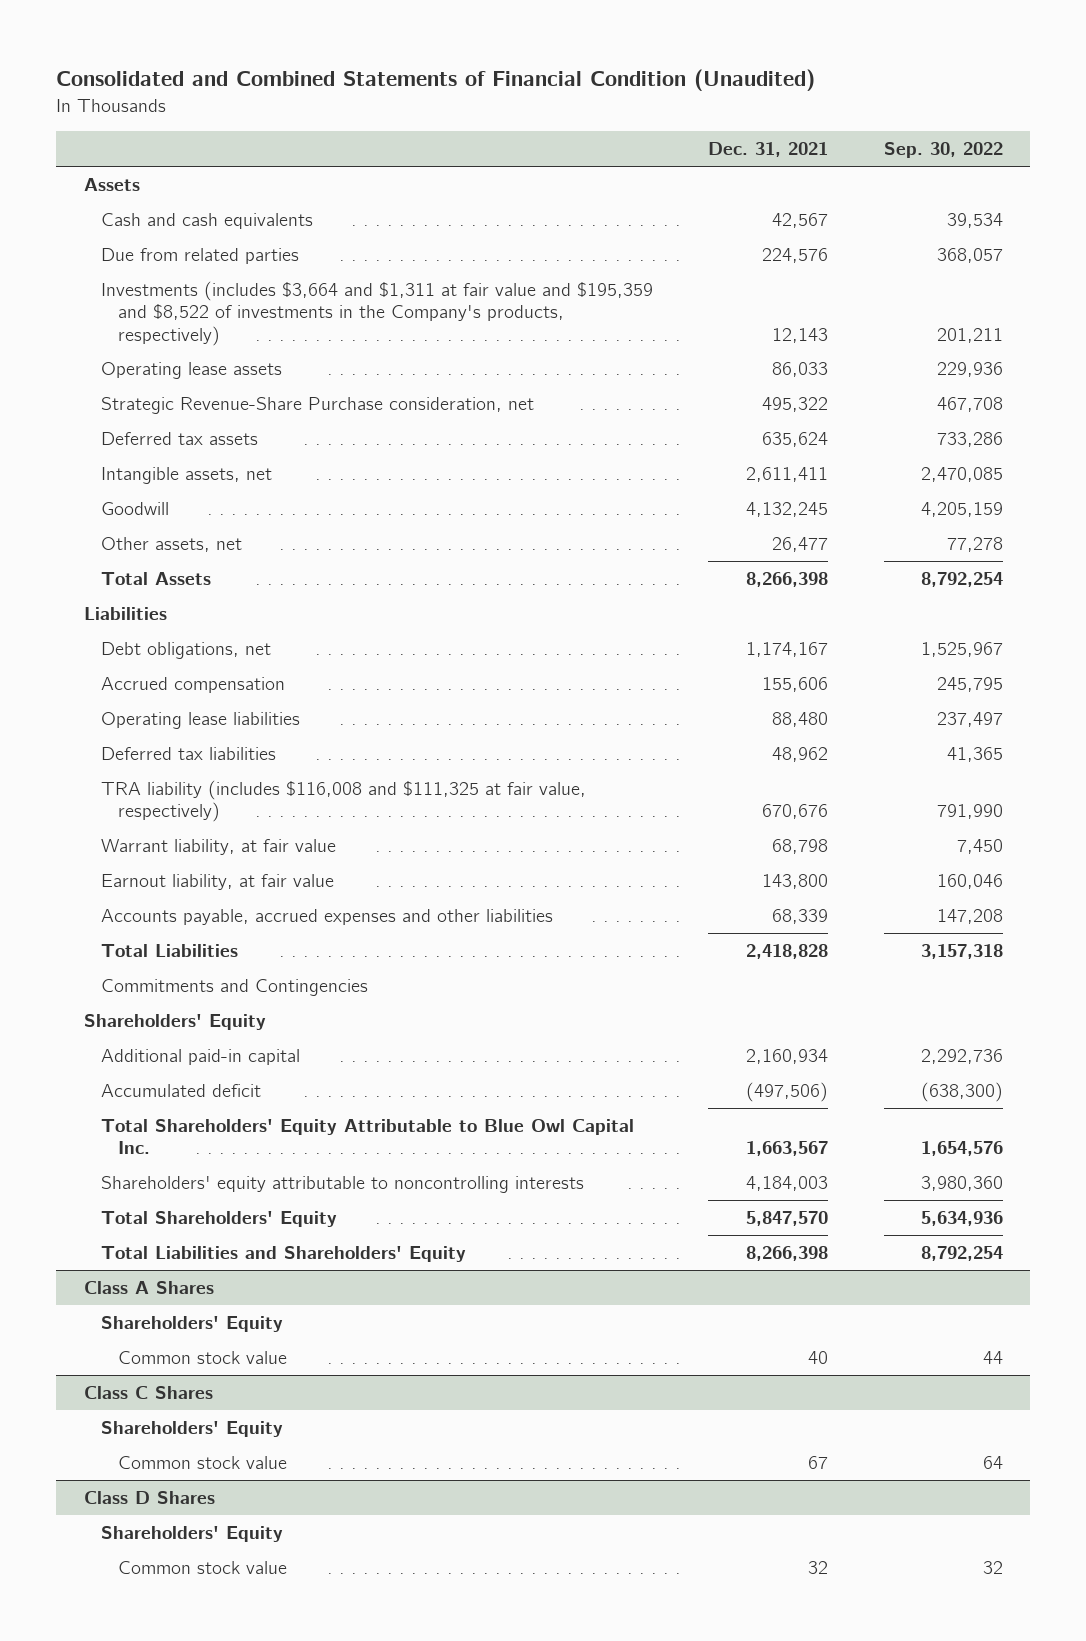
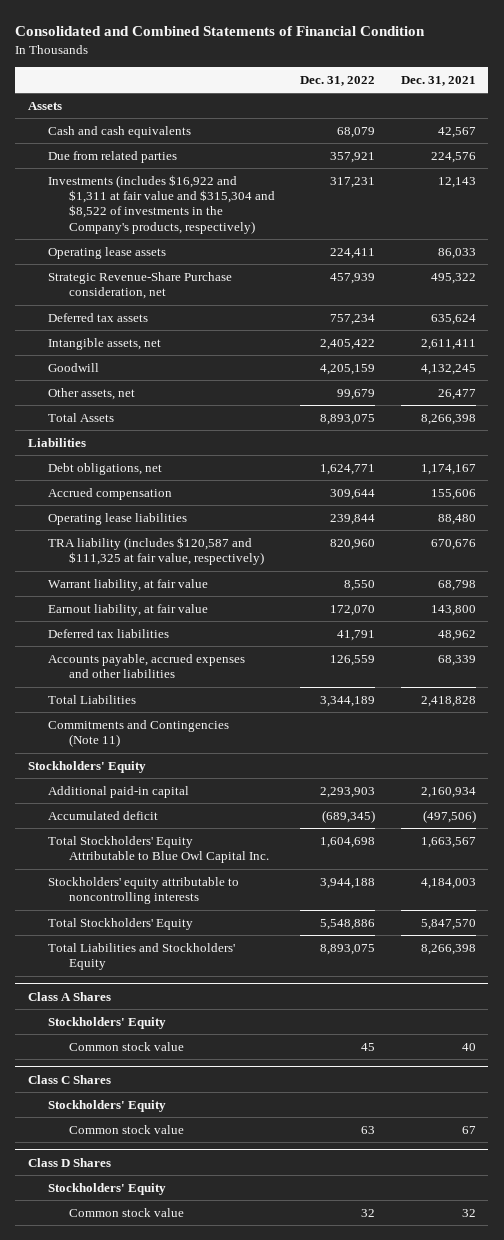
- Consolidated and Combined Statements of Financial Condition (Unaudited)
+ Consolidated and Combined Statements of Financial Condition
- | Dec. 31, 2021 | Sep. 30, 2022
+ | Dec. 31, 2022 | Dec. 31, 2021
- Investments (includes $3,664 and $1,311 at fair value and $195,359 and $8,522 of investments in the Company's products, respectively) | 12,143 | 201,211
+ Investments (includes $16,922 and $1,311 at fair value and $315,304 and $8,522 of investments in the Company's products, respectively) | 317,231 | 12,143
- TRA liability (includes $116,008 and $111,325 at fair value, respectively) | 670,676 | 791,990
+ TRA liability (includes $120,587 and $111,325 at fair value, respectively) | 820,960 | 670,676
moved down: Deferred tax liabilities | 41,791 | 48,962
- Commitments and Contingencies
- Shareholders' Equity
+ Commitments and Contingencies (Note 11)
+ Stockholders' Equity
- Total Shareholders' Equity Attributable to Blue Owl Capital Inc. | 1,663,567 | 1,654,576
- Shareholders' equity attributable to noncontrolling interests | 4,184,003 | 3,980,360
- Total Shareholders' Equity | 5,847,570 | 5,634,936
- Total Liabilities and Shareholders' Equity | 8,266,398 | 8,792,254
+ Total Stockholders' Equity Attributable to Blue Owl Capital Inc. | 1,604,698 | 1,663,567
+ Stockholders' equity attributable to noncontrolling interests | 3,944,188 | 4,184,003
+ Total Stockholders' Equity | 5,548,886 | 5,847,570
+ Total Liabilities and Stockholders' Equity | 8,893,075 | 8,266,398
@ Class A Shares
- Shareholders' Equity
+ Stockholders' Equity
@ Class C Shares
- Shareholders' Equity
+ Stockholders' Equity
@ Class D Shares
- Shareholders' Equity
+ Stockholders' Equity

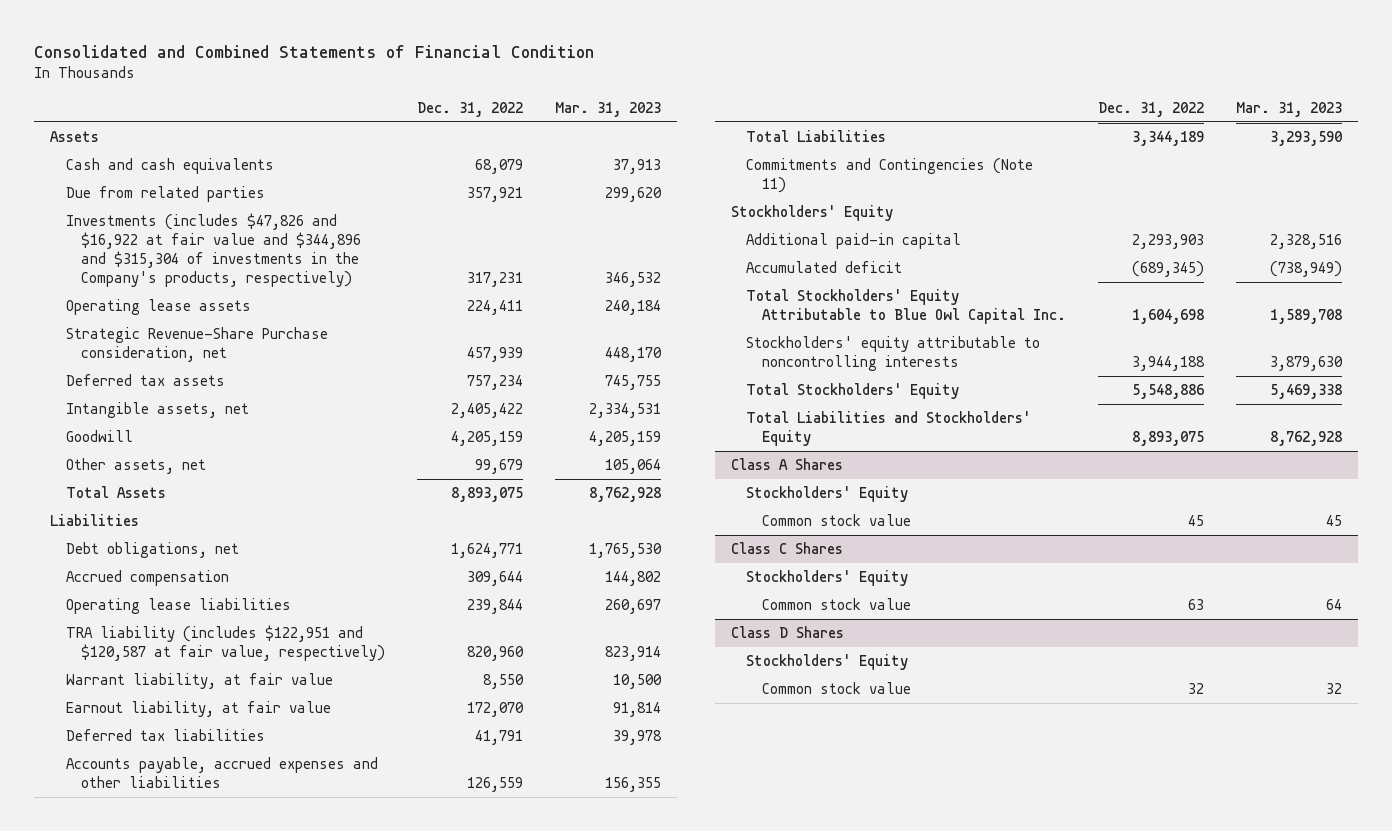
- | Dec. 31, 2022 | Dec. 31, 2021
+ | Dec. 31, 2022 | Mar. 31, 2023
- Investments (includes $16,922 and $1,311 at fair value and $315,304 and $8,522 of investments in the Company's products, respectively) | 317,231 | 12,143
+ Investments (includes $47,826 and $16,922 at fair value and $344,896 and $315,304 of investments in the Company's products, respectively) | 317,231 | 346,532
- TRA liability (includes $120,587 and $111,325 at fair value, respectively) | 820,960 | 670,676
+ TRA liability (includes $122,951 and $120,587 at fair value, respectively) | 820,960 | 823,914

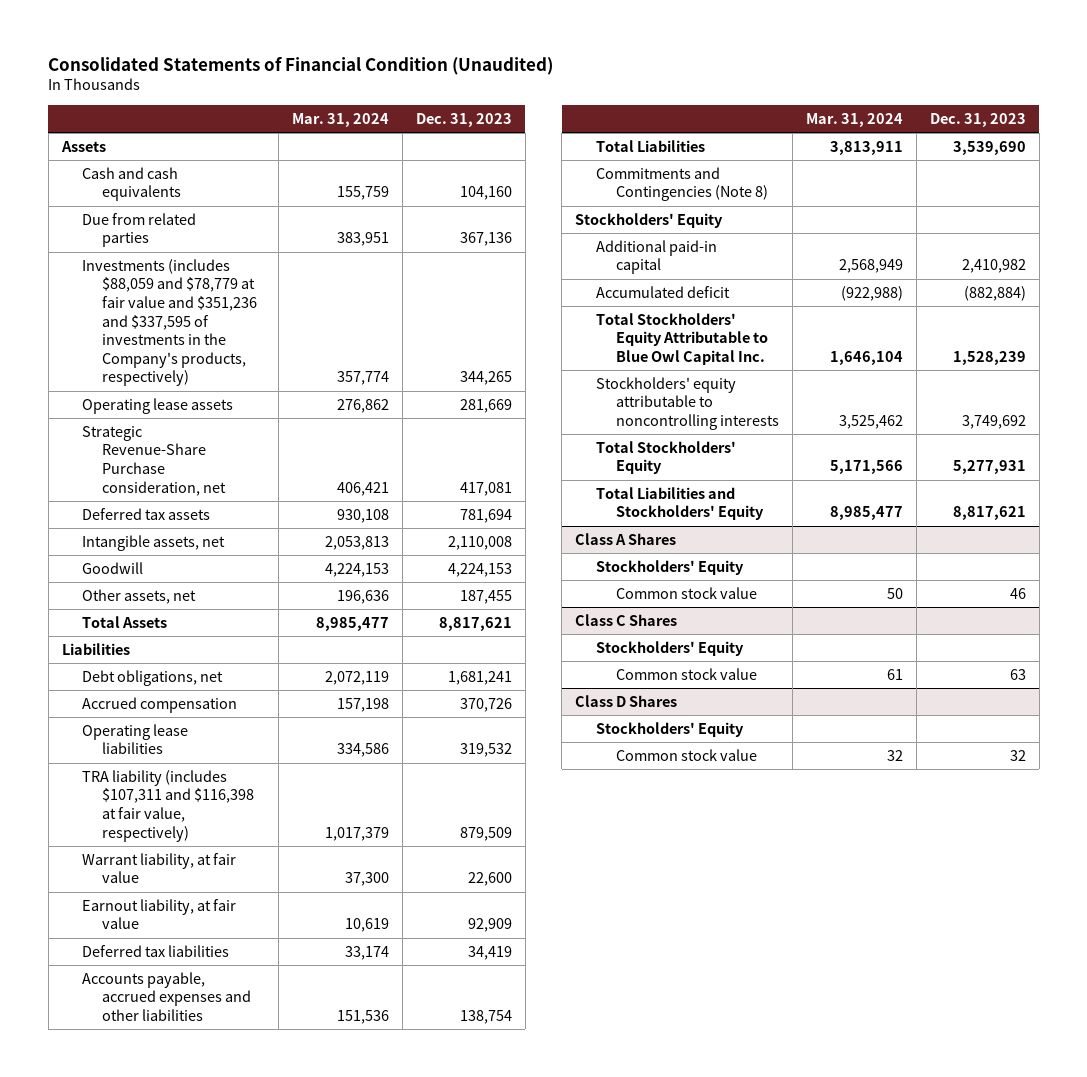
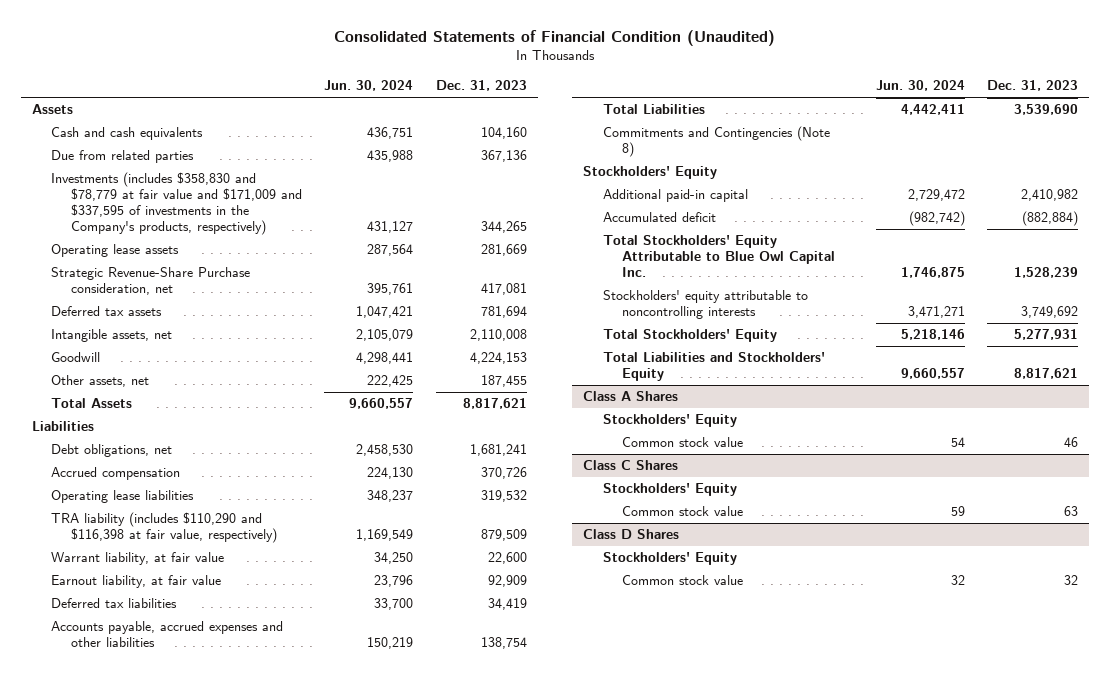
- | Mar. 31, 2024 | Dec. 31, 2023
+ | Jun. 30, 2024 | Dec. 31, 2023
- Investments (includes $88,059 and $78,779 at fair value and $351,236 and $337,595 of investments in the Company's products, respectively) | 357,774 | 344,265
+ Investments (includes $358,830 and $78,779 at fair value and $171,009 and $337,595 of investments in the Company's products, respectively) | 431,127 | 344,265
- TRA liability (includes $107,311 and $116,398 at fair value, respectively) | 1,017,379 | 879,509
+ TRA liability (includes $110,290 and $116,398 at fair value, respectively) | 1,169,549 | 879,509

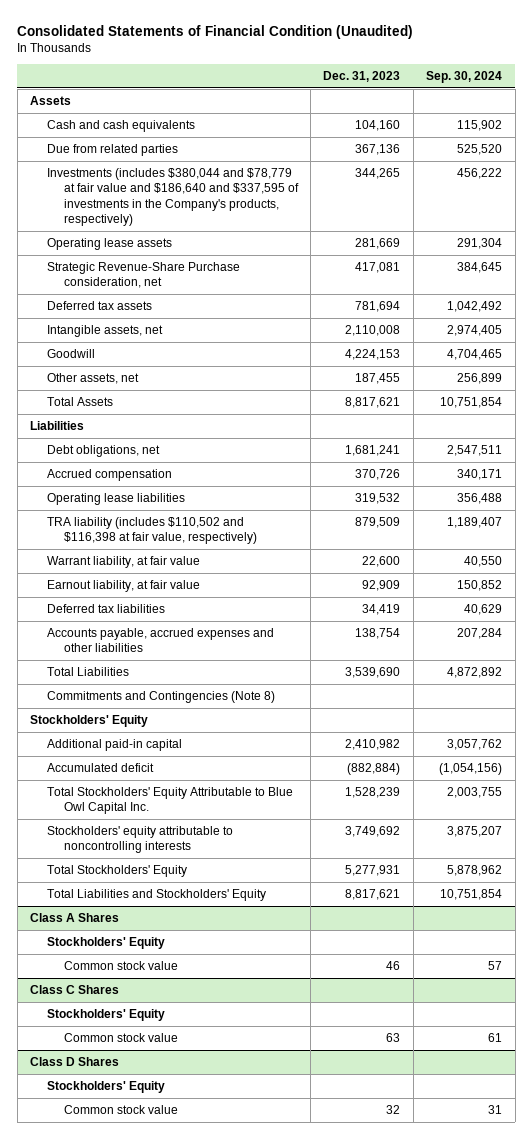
- | Jun. 30, 2024 | Dec. 31, 2023
+ | Dec. 31, 2023 | Sep. 30, 2024
- Investments (includes $358,830 and $78,779 at fair value and $171,009 and $337,595 of investments in the Company's products, respectively) | 431,127 | 344,265
+ Investments (includes $380,044 and $78,779 at fair value and $186,640 and $337,595 of investments in the Company's products, respectively) | 344,265 | 456,222
- TRA liability (includes $110,290 and $116,398 at fair value, respectively) | 1,169,549 | 879,509
+ TRA liability (includes $110,502 and $116,398 at fair value, respectively) | 879,509 | 1,189,407

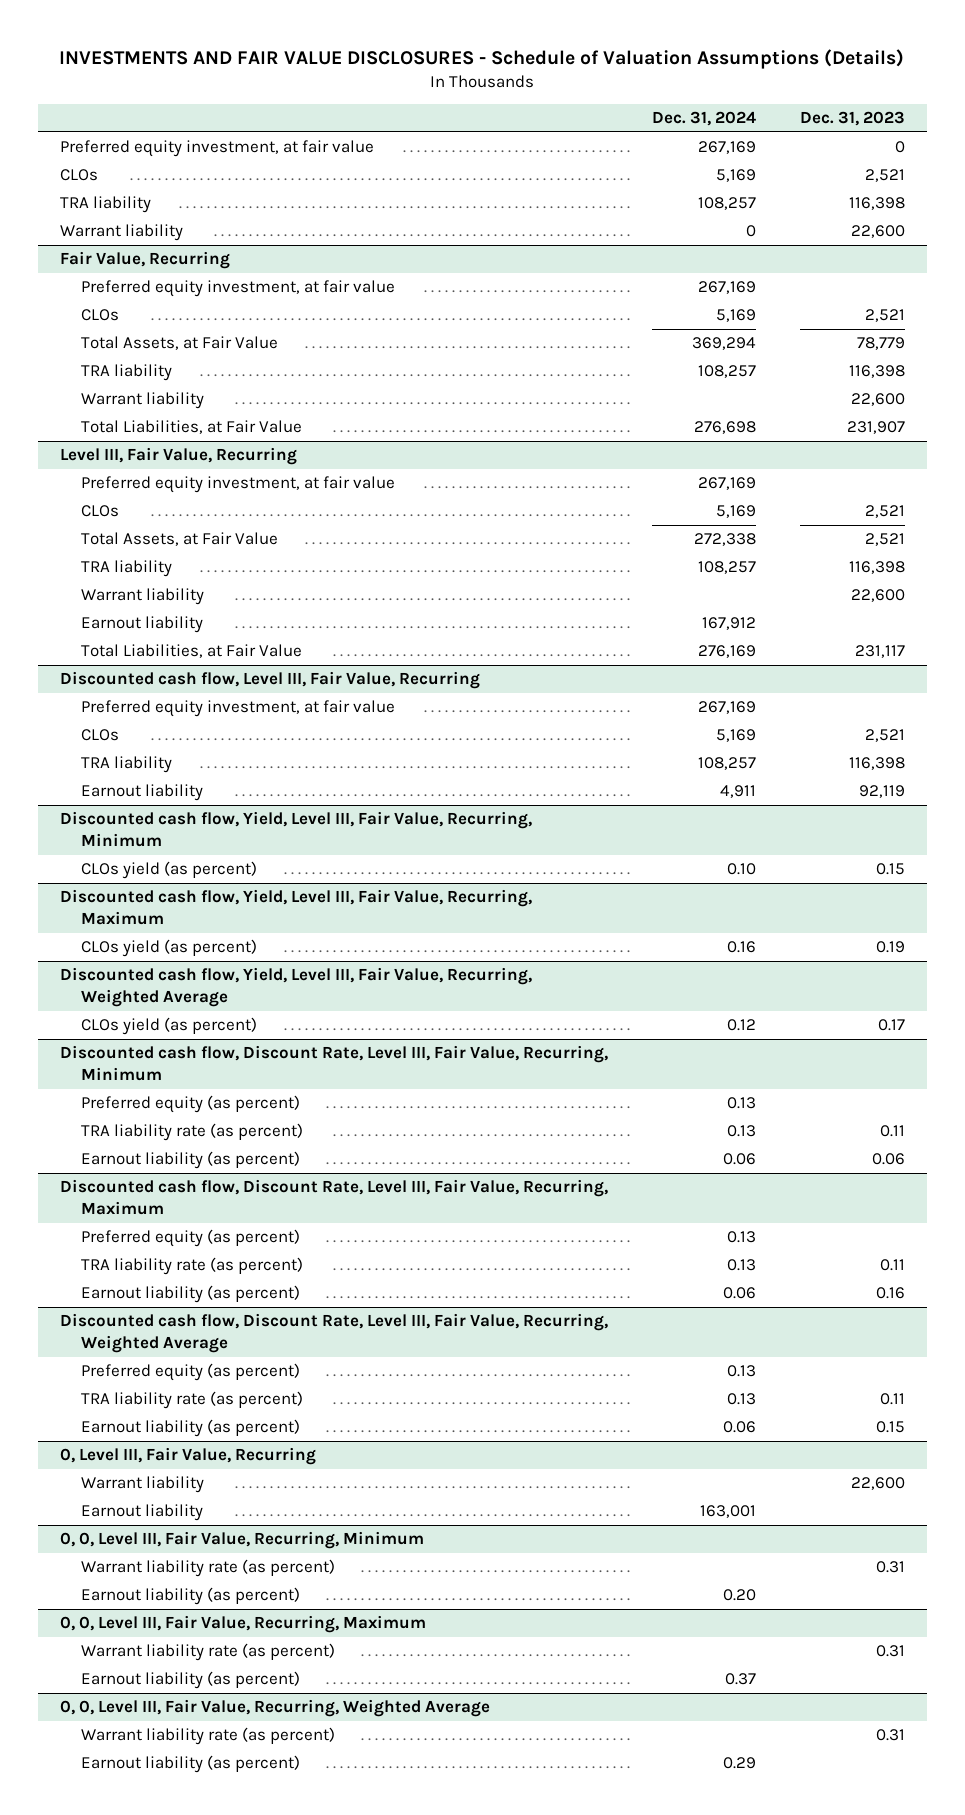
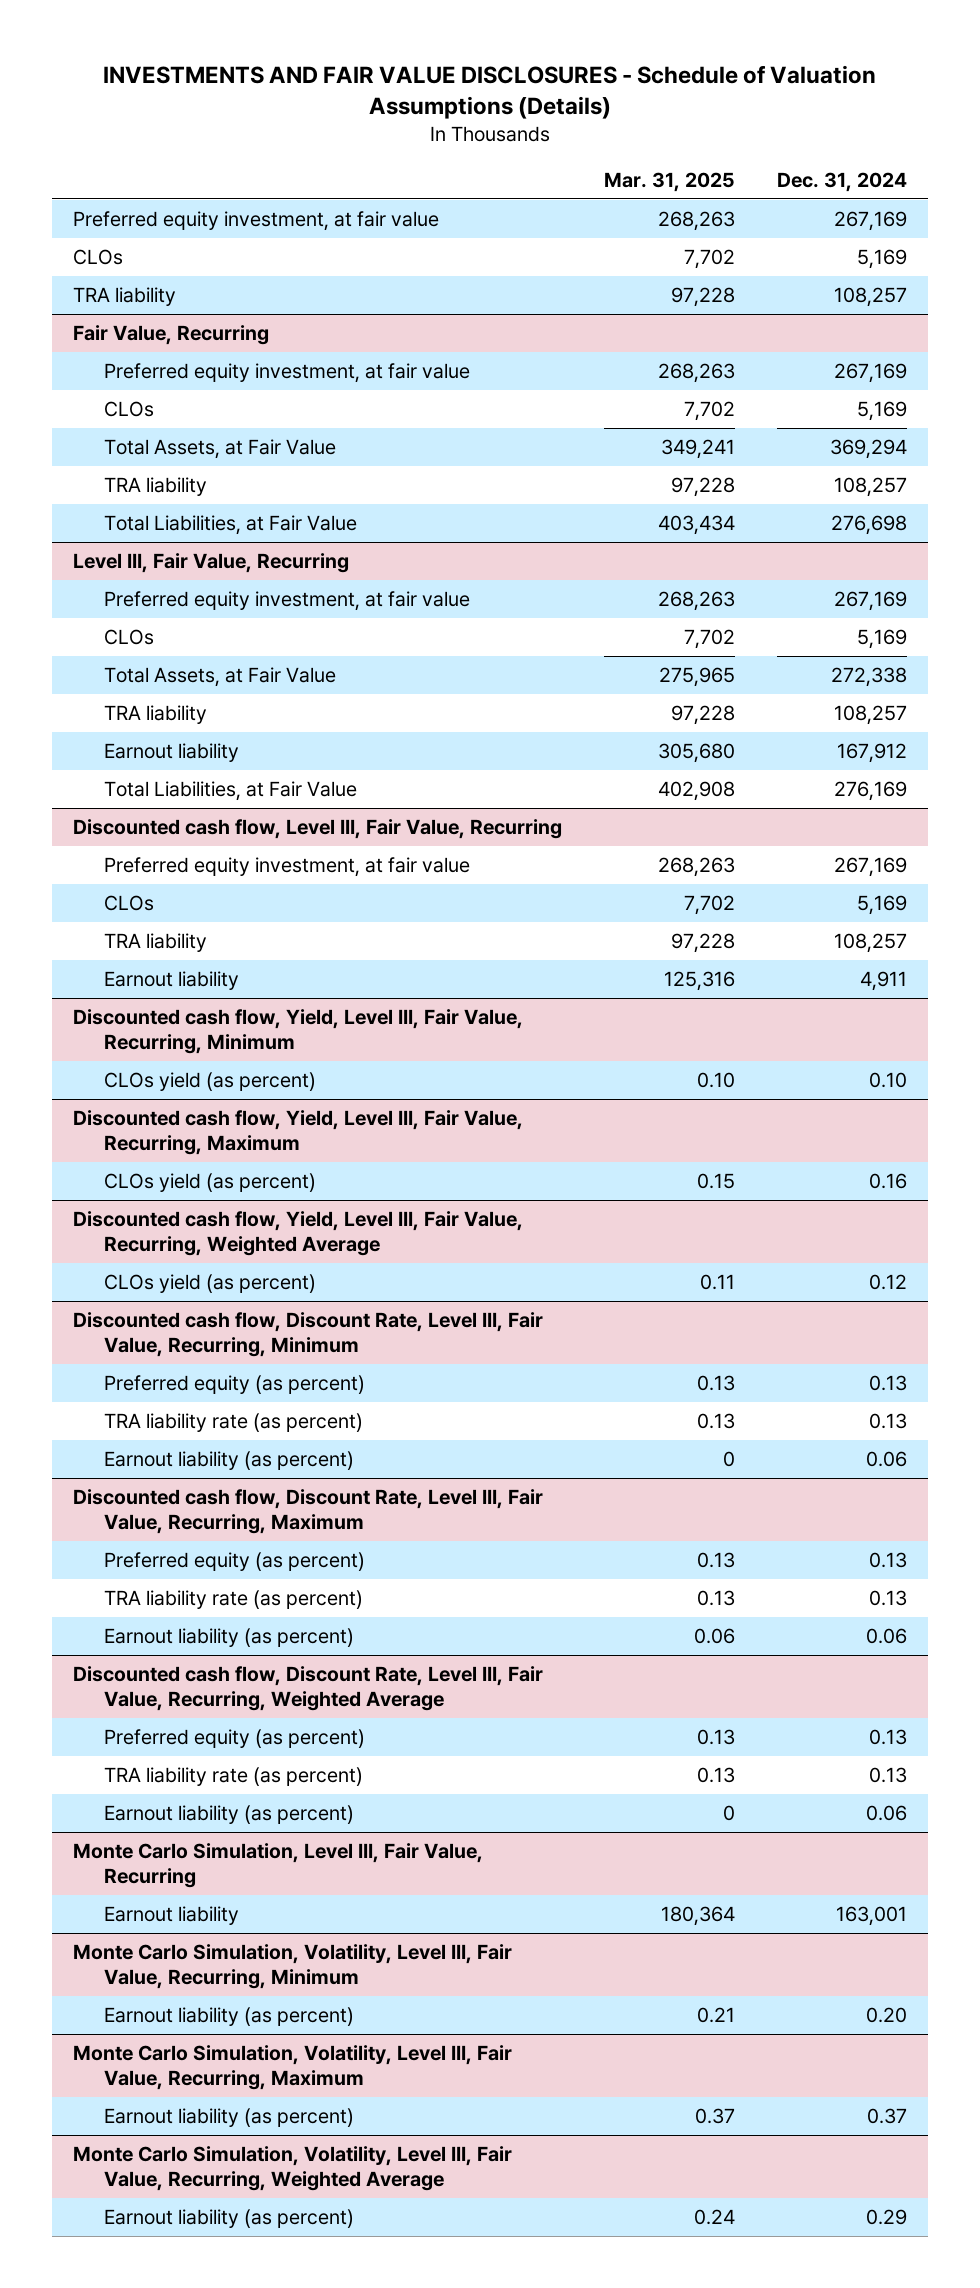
- | Dec. 31, 2024 | Dec. 31, 2023
+ | Mar. 31, 2025 | Dec. 31, 2024
- Warrant liability | 0 | 22,600
@ Fair Value, Recurring
- Warrant liability | | 22,600
@ Level III, Fair Value, Recurring
- Warrant liability | | 22,600
- 0, Level III, Fair Value, Recurring
- Warrant liability | | 22,600
+ Monte Carlo Simulation, Level III, Fair Value, Recurring
- 0, 0, Level III, Fair Value, Recurring, Minimum
- Warrant liability rate (as percent) | | 0.31
+ Monte Carlo Simulation, Volatility, Level III, Fair Value, Recurring, Minimum
- 0, 0, Level III, Fair Value, Recurring, Maximum
- Warrant liability rate (as percent) | | 0.31
+ Monte Carlo Simulation, Volatility, Level III, Fair Value, Recurring, Maximum
- 0, 0, Level III, Fair Value, Recurring, Weighted Average
- Warrant liability rate (as percent) | | 0.31
+ Monte Carlo Simulation, Volatility, Level III, Fair Value, Recurring, Weighted Average

